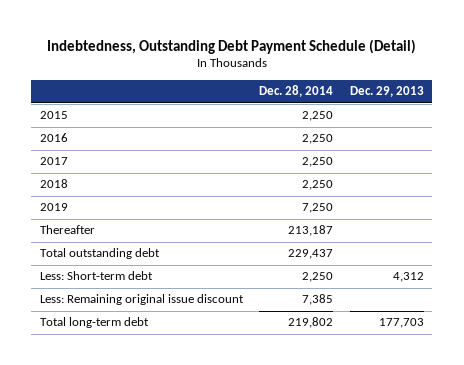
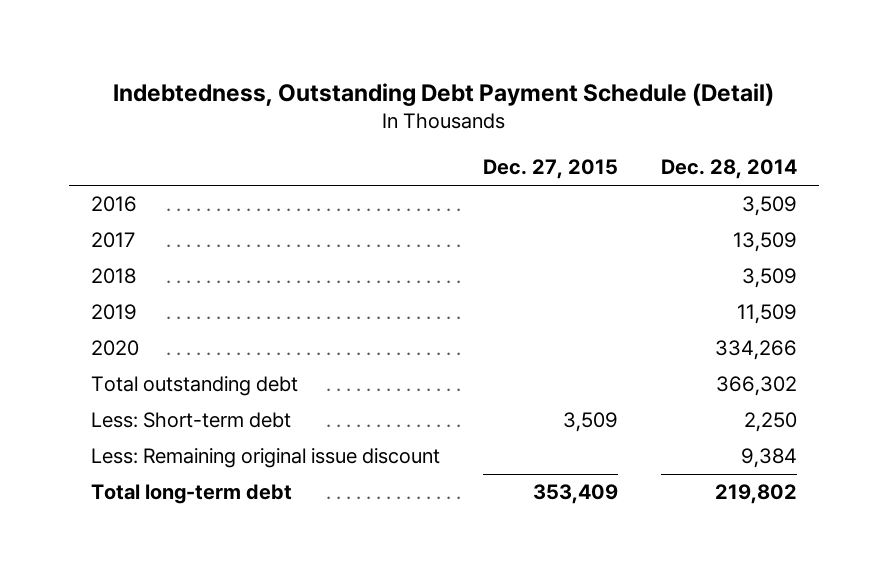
- | Dec. 28, 2014 | Dec. 29, 2013
+ | Dec. 27, 2015 | Dec. 28, 2014
- 2015 | 2,250 |
- 2016 | 2,250 |
- 2017 | 2,250 |
- 2018 | 2,250 |
- 2019 | 7,250 |
- Thereafter | 213,187 |
- Total outstanding debt | 229,437 |
+ 2016 | | 3,509
+ 2017 | | 13,509
+ 2018 | | 3,509
+ 2019 | | 11,509
+ 2020 | | 334,266
+ Total outstanding debt | | 366,302
- Less: Remaining original issue discount | 7,385 |
+ Less: Remaining original issue discount | | 9,384

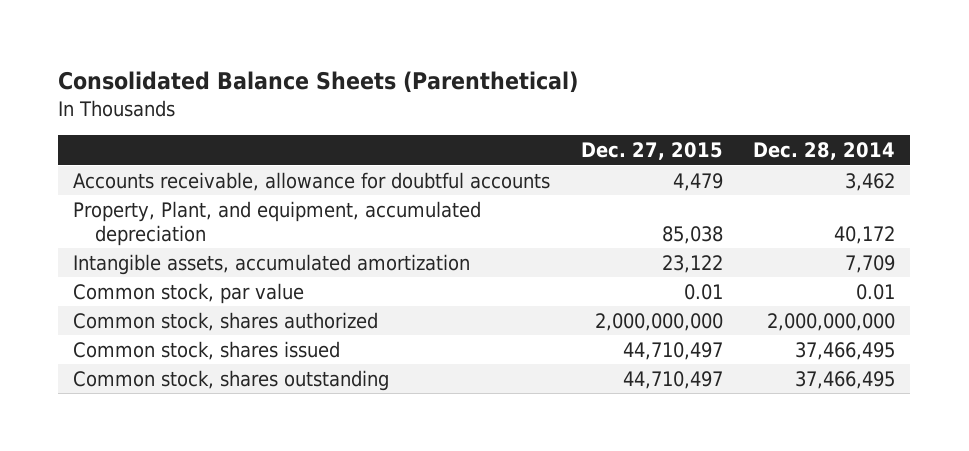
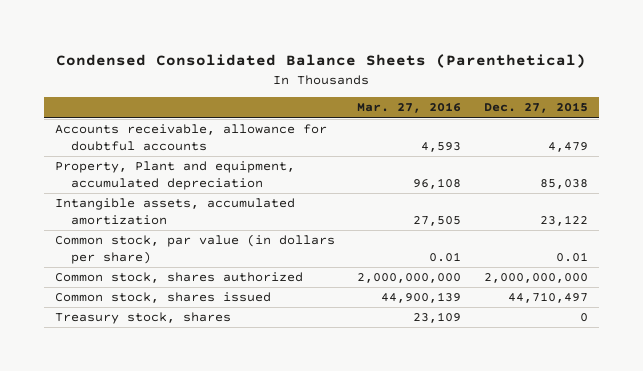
- Consolidated Balance Sheets (Parenthetical)
+ Condensed Consolidated Balance Sheets (Parenthetical)
- | Dec. 27, 2015 | Dec. 28, 2014
+ | Mar. 27, 2016 | Dec. 27, 2015
- Property, Plant, and equipment, accumulated depreciation | 85,038 | 40,172
+ Property, Plant and equipment, accumulated depreciation | 96,108 | 85,038
- Common stock, par value | 0.01 | 0.01
+ Common stock, par value (in dollars per share) | 0.01 | 0.01
- Common stock, shares outstanding | 44,710,497 | 37,466,495
+ Treasury stock, shares | 23,109 | 0

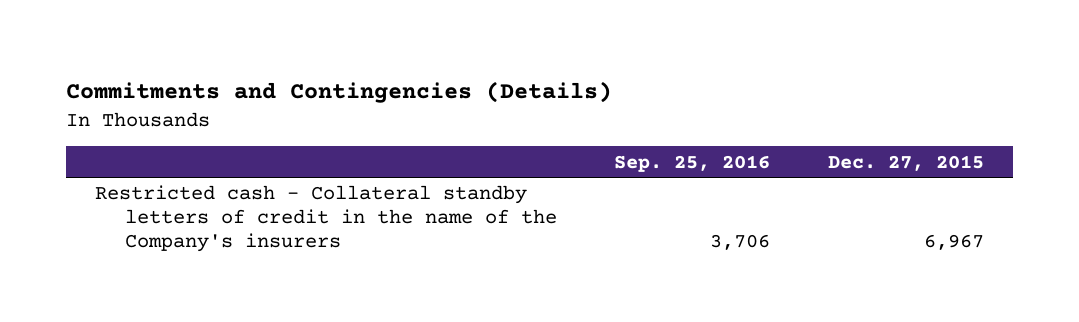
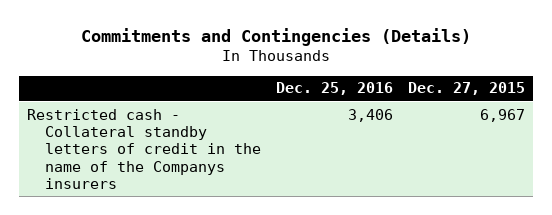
- | Sep. 25, 2016 | Dec. 27, 2015
+ | Dec. 25, 2016 | Dec. 27, 2015
- Restricted cash - Collateral standby letters of credit in the name of the Company's insurers | 3,706 | 6,967
+ Restricted cash - Collateral standby letters of credit in the name of the Companys insurers | 3,406 | 6,967

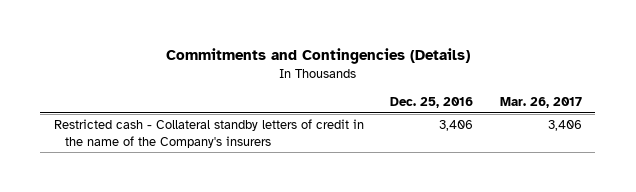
- | Dec. 25, 2016 | Dec. 27, 2015
+ | Dec. 25, 2016 | Mar. 26, 2017
- Restricted cash - Collateral standby letters of credit in the name of the Companys insurers | 3,406 | 6,967
+ Restricted cash - Collateral standby letters of credit in the name of the Company's insurers | 3,406 | 3,406

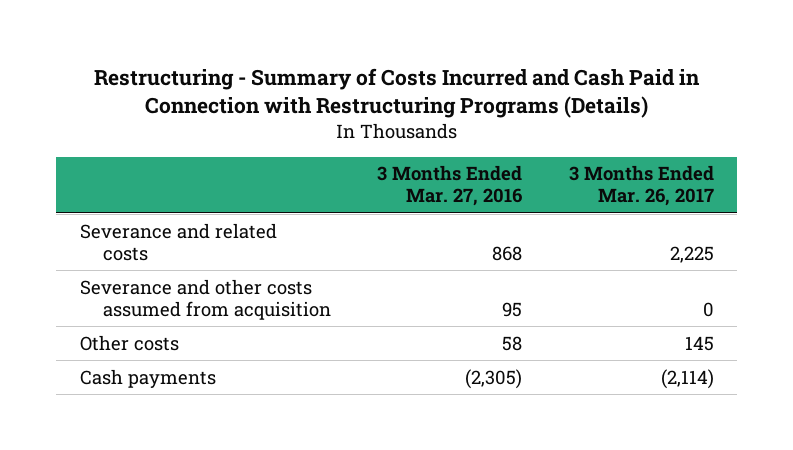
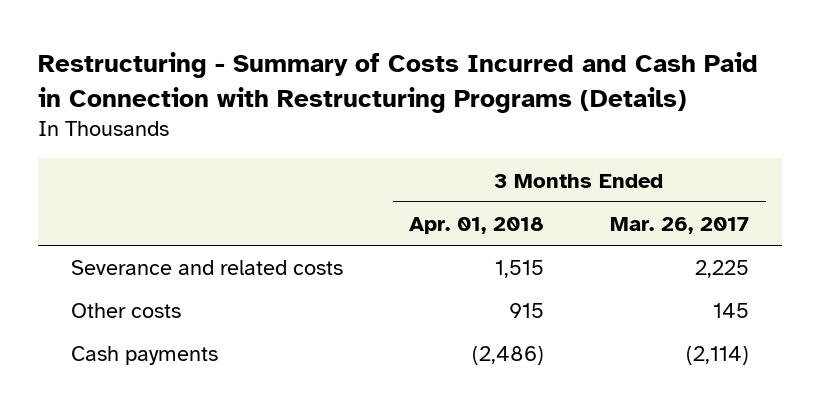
- | 3 Months Ended Mar. 27, 2016 | 3 Months Ended Mar. 26, 2017
+ | 3 Months Ended Apr. 01, 2018 | 3 Months Ended Mar. 26, 2017
- Severance and other costs assumed from acquisition | 95 | 0

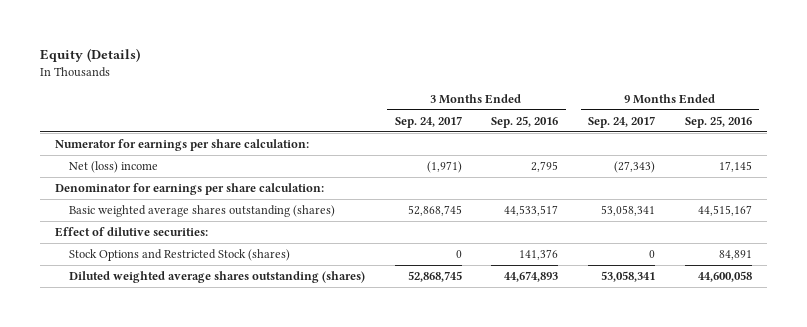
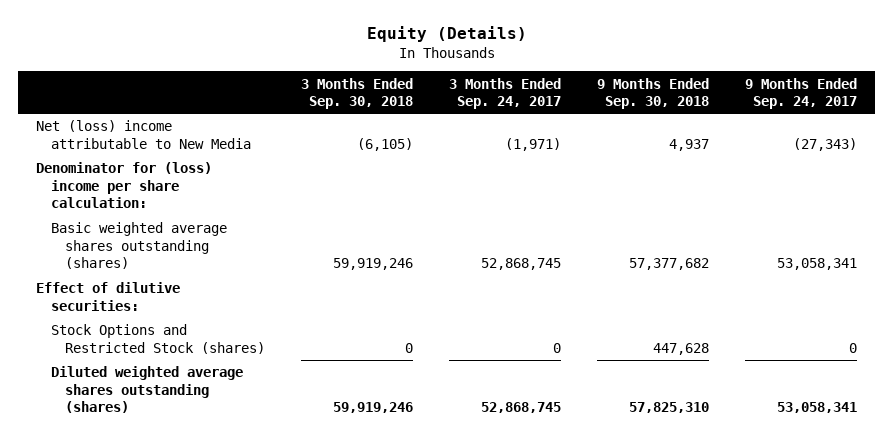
- | 3 Months Ended Sep. 24, 2017 | 3 Months Ended Sep. 25, 2016 | 9 Months Ended Sep. 24, 2017 | 9 Months Ended Sep. 25, 2016
+ | 3 Months Ended Sep. 30, 2018 | 3 Months Ended Sep. 24, 2017 | 9 Months Ended Sep. 30, 2018 | 9 Months Ended Sep. 24, 2017
- Numerator for earnings per share calculation:
- Net (loss) income | (1,971) | 2,795 | (27,343) | 17,145
- Denominator for earnings per share calculation:
+ Net (loss) income attributable to New Media | (6,105) | (1,971) | 4,937 | (27,343)
+ Denominator for (loss) income per share calculation:

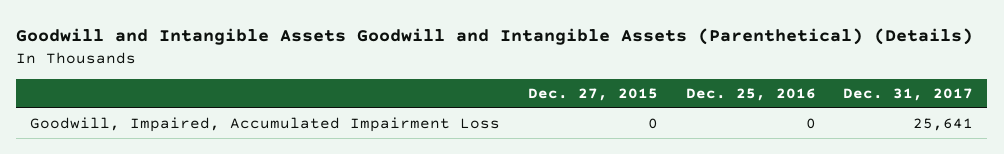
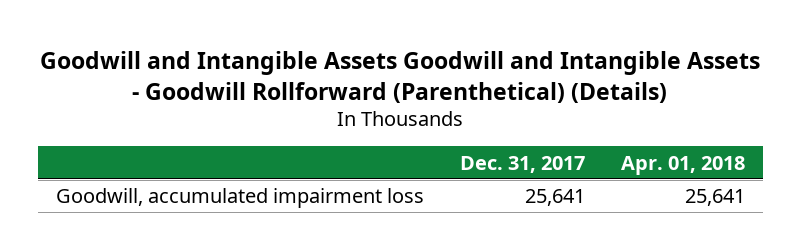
- Goodwill and Intangible Assets Goodwill and Intangible Assets (Parenthetical) (Details)
+ Goodwill and Intangible Assets Goodwill and Intangible Assets - Goodwill Rollforward (Parenthetical) (Details)
- | Dec. 27, 2015 | Dec. 25, 2016 | Dec. 31, 2017
+ | Dec. 31, 2017 | Apr. 01, 2018
- Goodwill, Impaired, Accumulated Impairment Loss | 0 | 0 | 25,641
+ Goodwill, accumulated impairment loss | 25,641 | 25,641

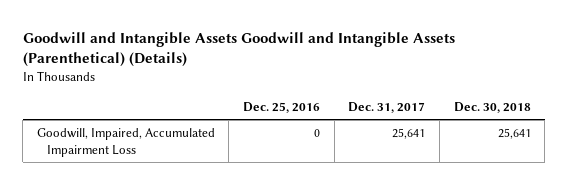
- Goodwill and Intangible Assets Goodwill and Intangible Assets - Goodwill Rollforward (Parenthetical) (Details)
+ Goodwill and Intangible Assets Goodwill and Intangible Assets (Parenthetical) (Details)
- | Dec. 31, 2017 | Apr. 01, 2018
+ | Dec. 25, 2016 | Dec. 31, 2017 | Dec. 30, 2018
- Goodwill, accumulated impairment loss | 25,641 | 25,641
+ Goodwill, Impaired, Accumulated Impairment Loss | 0 | 25,641 | 25,641

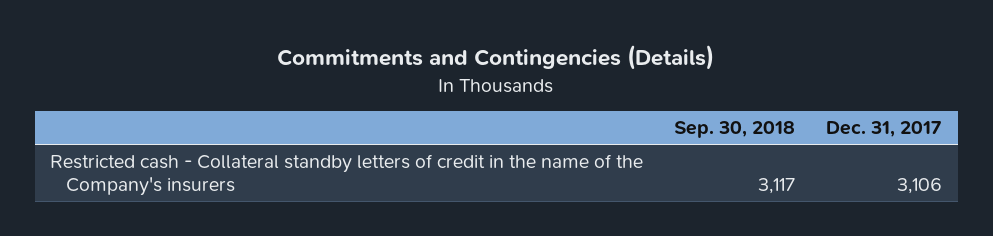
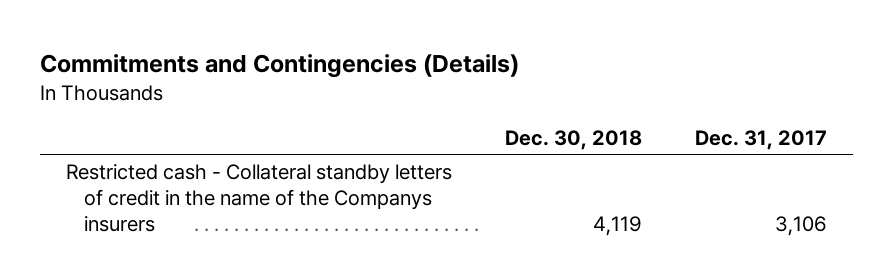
- | Sep. 30, 2018 | Dec. 31, 2017
+ | Dec. 30, 2018 | Dec. 31, 2017
- Restricted cash - Collateral standby letters of credit in the name of the Company's insurers | 3,117 | 3,106
+ Restricted cash - Collateral standby letters of credit in the name of the Companys insurers | 4,119 | 3,106

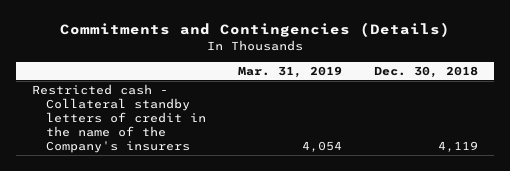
- | Dec. 30, 2018 | Dec. 31, 2017
+ | Mar. 31, 2019 | Dec. 30, 2018
- Restricted cash - Collateral standby letters of credit in the name of the Companys insurers | 4,119 | 3,106
+ Restricted cash - Collateral standby letters of credit in the name of the Company's insurers | 4,054 | 4,119

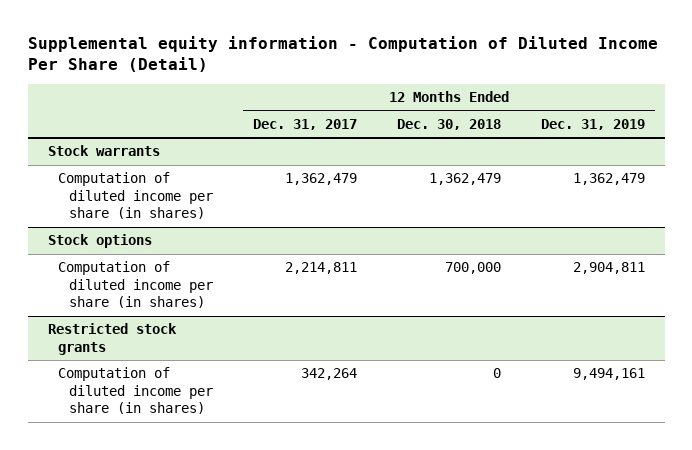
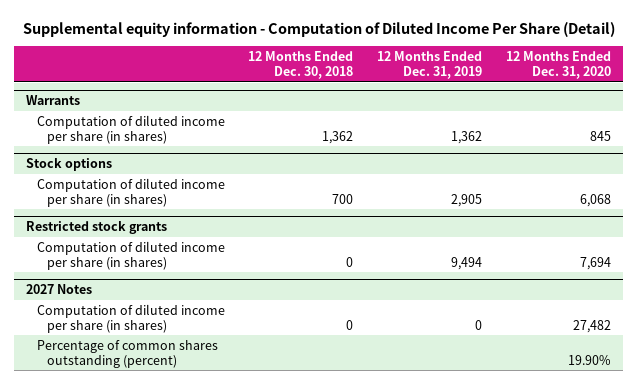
- | 12 Months Ended Dec. 31, 2017 | 12 Months Ended Dec. 30, 2018 | 12 Months Ended Dec. 31, 2019
+ | 12 Months Ended Dec. 30, 2018 | 12 Months Ended Dec. 31, 2019 | 12 Months Ended Dec. 31, 2020
- Stock warrants
- Computation of diluted income per share (in shares) | 1,362,479 | 1,362,479 | 1,362,479
+ Warrants
+ Computation of diluted income per share (in shares) | 1,362 | 1,362 | 845
@ Stock options
- Computation of diluted income per share (in shares) | 2,214,811 | 700,000 | 2,904,811
+ Computation of diluted income per share (in shares) | 700 | 2,905 | 6,068
@ Restricted stock grants
- Computation of diluted income per share (in shares) | 342,264 | 0 | 9,494,161
+ Computation of diluted income per share (in shares) | 0 | 9,494 | 7,694
+ 2027 Notes
+ Computation of diluted income per share (in shares) | 0 | 0 | 27,482
+ Percentage of common shares outstanding (percent) | | | 19.90%

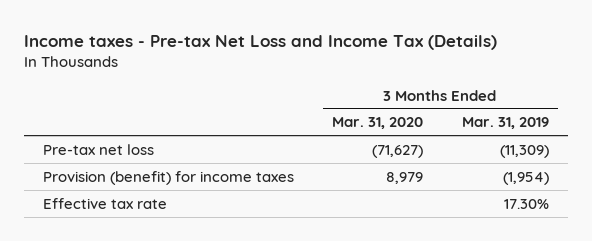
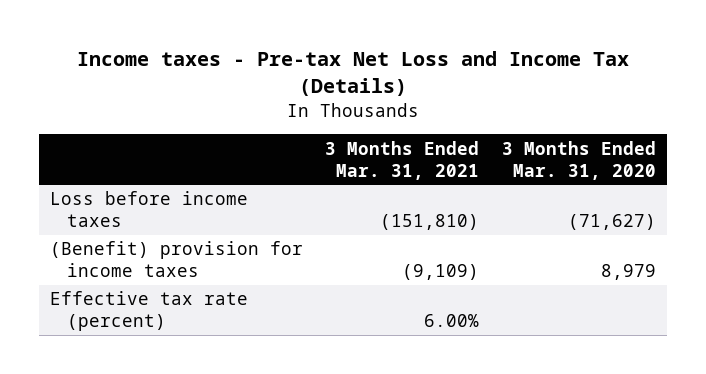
- | 3 Months Ended Mar. 31, 2020 | 3 Months Ended Mar. 31, 2019
+ | 3 Months Ended Mar. 31, 2021 | 3 Months Ended Mar. 31, 2020
- Pre-tax net loss | (71,627) | (11,309)
- Provision (benefit) for income taxes | 8,979 | (1,954)
- Effective tax rate | | 17.30%
+ Loss before income taxes | (151,810) | (71,627)
+ (Benefit) provision for income taxes | (9,109) | 8,979
+ Effective tax rate (percent) | 6.00% |

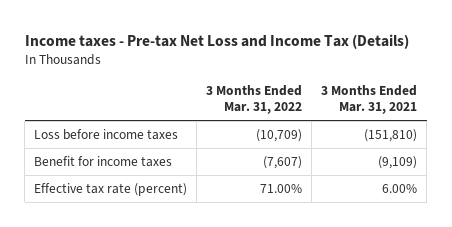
- | 3 Months Ended Mar. 31, 2021 | 3 Months Ended Mar. 31, 2020
+ | 3 Months Ended Mar. 31, 2022 | 3 Months Ended Mar. 31, 2021
- (Benefit) provision for income taxes | (9,109) | 8,979
+ Benefit for income taxes | (7,607) | (9,109)

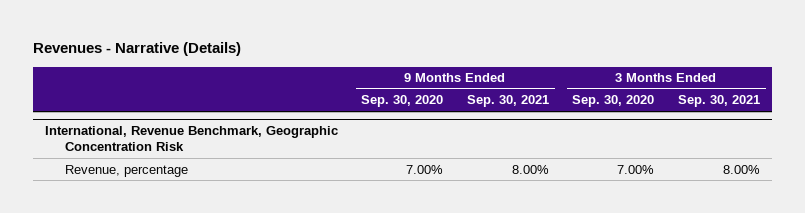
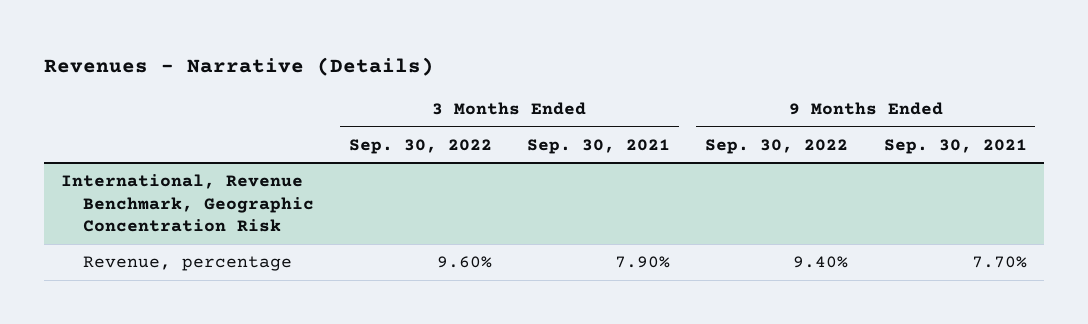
- | 9 Months Ended Sep. 30, 2020 | 9 Months Ended Sep. 30, 2021 | 3 Months Ended Sep. 30, 2020 | 3 Months Ended Sep. 30, 2021
+ | 3 Months Ended Sep. 30, 2022 | 3 Months Ended Sep. 30, 2021 | 9 Months Ended Sep. 30, 2022 | 9 Months Ended Sep. 30, 2021
@ International, Revenue Benchmark, Geographic Concentration Risk
- Revenue, percentage | 7.00% | 8.00% | 7.00% | 8.00%
+ Revenue, percentage | 9.60% | 7.90% | 9.40% | 7.70%

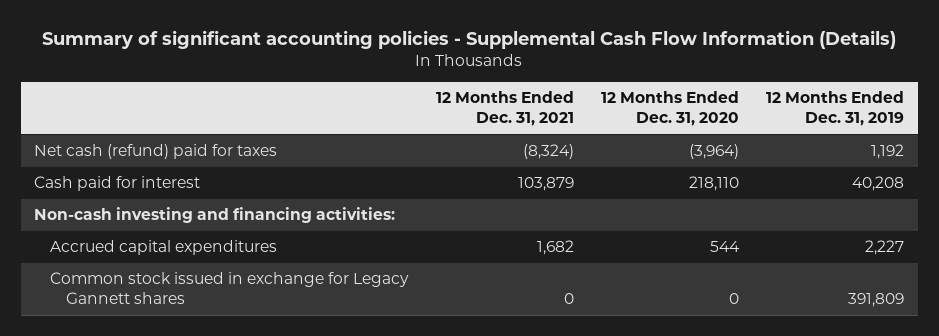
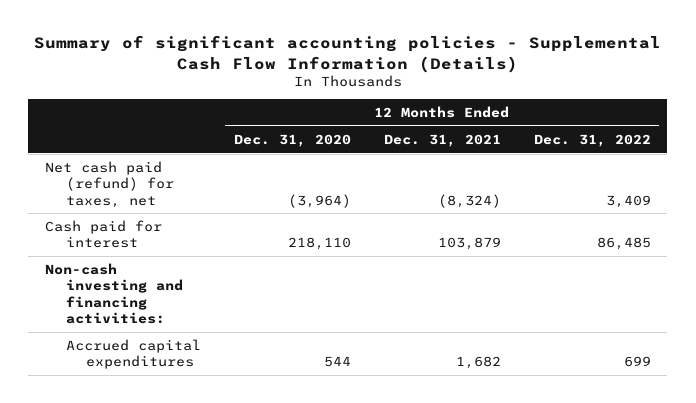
- | 12 Months Ended Dec. 31, 2021 | 12 Months Ended Dec. 31, 2020 | 12 Months Ended Dec. 31, 2019
+ | 12 Months Ended Dec. 31, 2020 | 12 Months Ended Dec. 31, 2021 | 12 Months Ended Dec. 31, 2022
- Net cash (refund) paid for taxes | (8,324) | (3,964) | 1,192
+ Net cash paid (refund) for taxes, net | (3,964) | (8,324) | 3,409
- Common stock issued in exchange for Legacy Gannett shares | 0 | 0 | 391,809

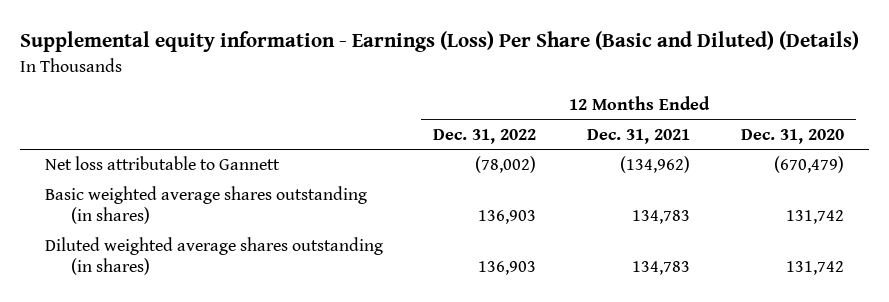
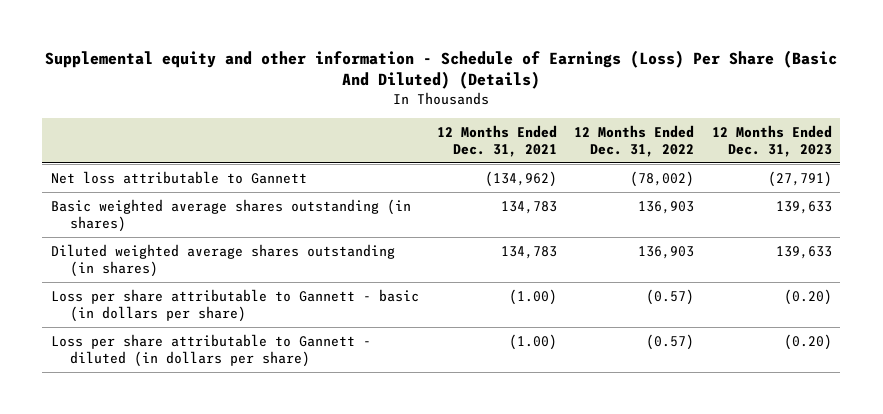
- Supplemental equity information - Earnings (Loss) Per Share (Basic and Diluted) (Details)
+ Supplemental equity and other information - Schedule of Earnings (Loss) Per Share (Basic And Diluted) (Details)
- | 12 Months Ended Dec. 31, 2022 | 12 Months Ended Dec. 31, 2021 | 12 Months Ended Dec. 31, 2020
+ | 12 Months Ended Dec. 31, 2021 | 12 Months Ended Dec. 31, 2022 | 12 Months Ended Dec. 31, 2023
+ Loss per share attributable to Gannett - basic (in dollars per share) | (1.00) | (0.57) | (0.20)
+ Loss per share attributable to Gannett - diluted (in dollars per share) | (1.00) | (0.57) | (0.20)

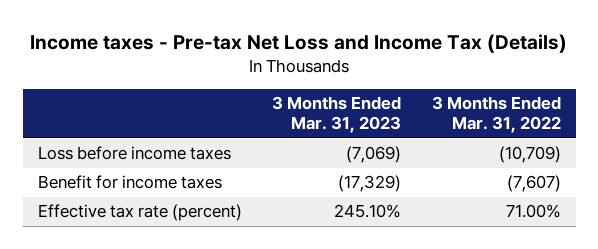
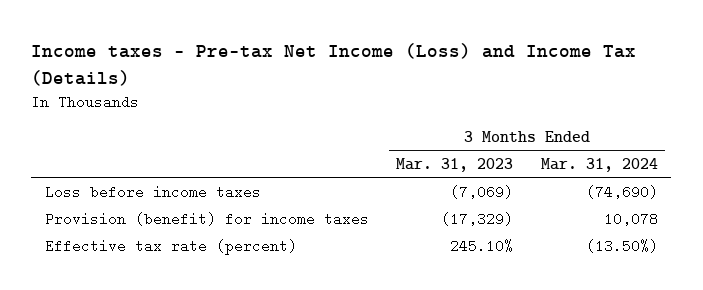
- Income taxes - Pre-tax Net Loss and Income Tax (Details)
+ Income taxes - Pre-tax Net Income (Loss) and Income Tax (Details)
- | 3 Months Ended Mar. 31, 2023 | 3 Months Ended Mar. 31, 2022
+ | 3 Months Ended Mar. 31, 2023 | 3 Months Ended Mar. 31, 2024
- Benefit for income taxes | (17,329) | (7,607)
+ Provision (benefit) for income taxes | (17,329) | 10,078

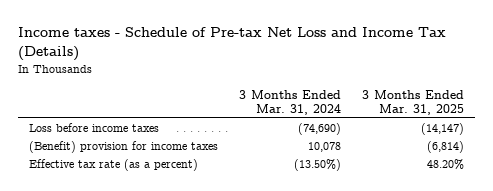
- Income taxes - Pre-tax Net Income (Loss) and Income Tax (Details)
+ Income taxes - Schedule of Pre-tax Net Loss and Income Tax (Details)
- | 3 Months Ended Mar. 31, 2023 | 3 Months Ended Mar. 31, 2024
+ | 3 Months Ended Mar. 31, 2024 | 3 Months Ended Mar. 31, 2025
- Provision (benefit) for income taxes | (17,329) | 10,078
- Effective tax rate (percent) | 245.10% | (13.50%)
+ (Benefit) provision for income taxes | 10,078 | (6,814)
+ Effective tax rate (as a percent) | (13.50%) | 48.20%

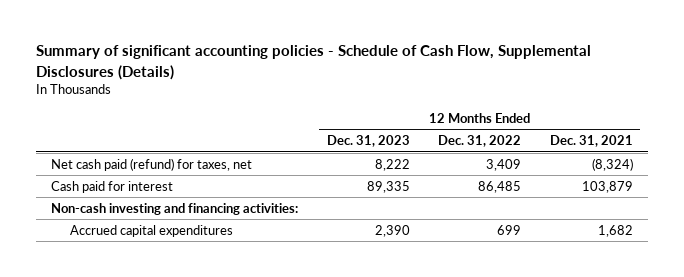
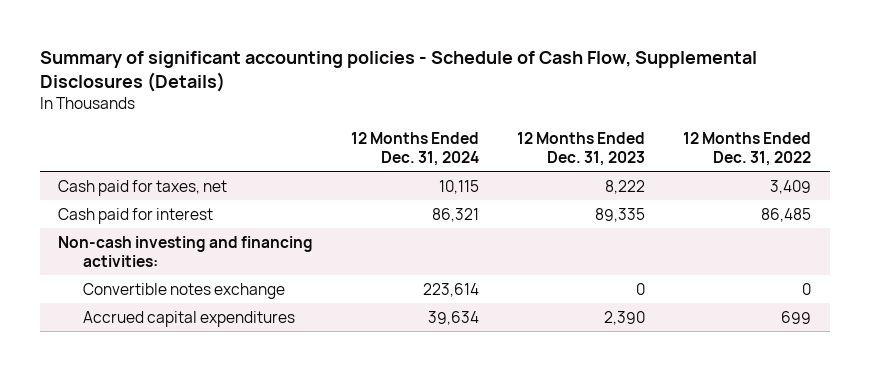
- | 12 Months Ended Dec. 31, 2023 | 12 Months Ended Dec. 31, 2022 | 12 Months Ended Dec. 31, 2021
+ | 12 Months Ended Dec. 31, 2024 | 12 Months Ended Dec. 31, 2023 | 12 Months Ended Dec. 31, 2022
- Net cash paid (refund) for taxes, net | 8,222 | 3,409 | (8,324)
+ Cash paid for taxes, net | 10,115 | 8,222 | 3,409
+ Convertible notes exchange | 223,614 | 0 | 0

